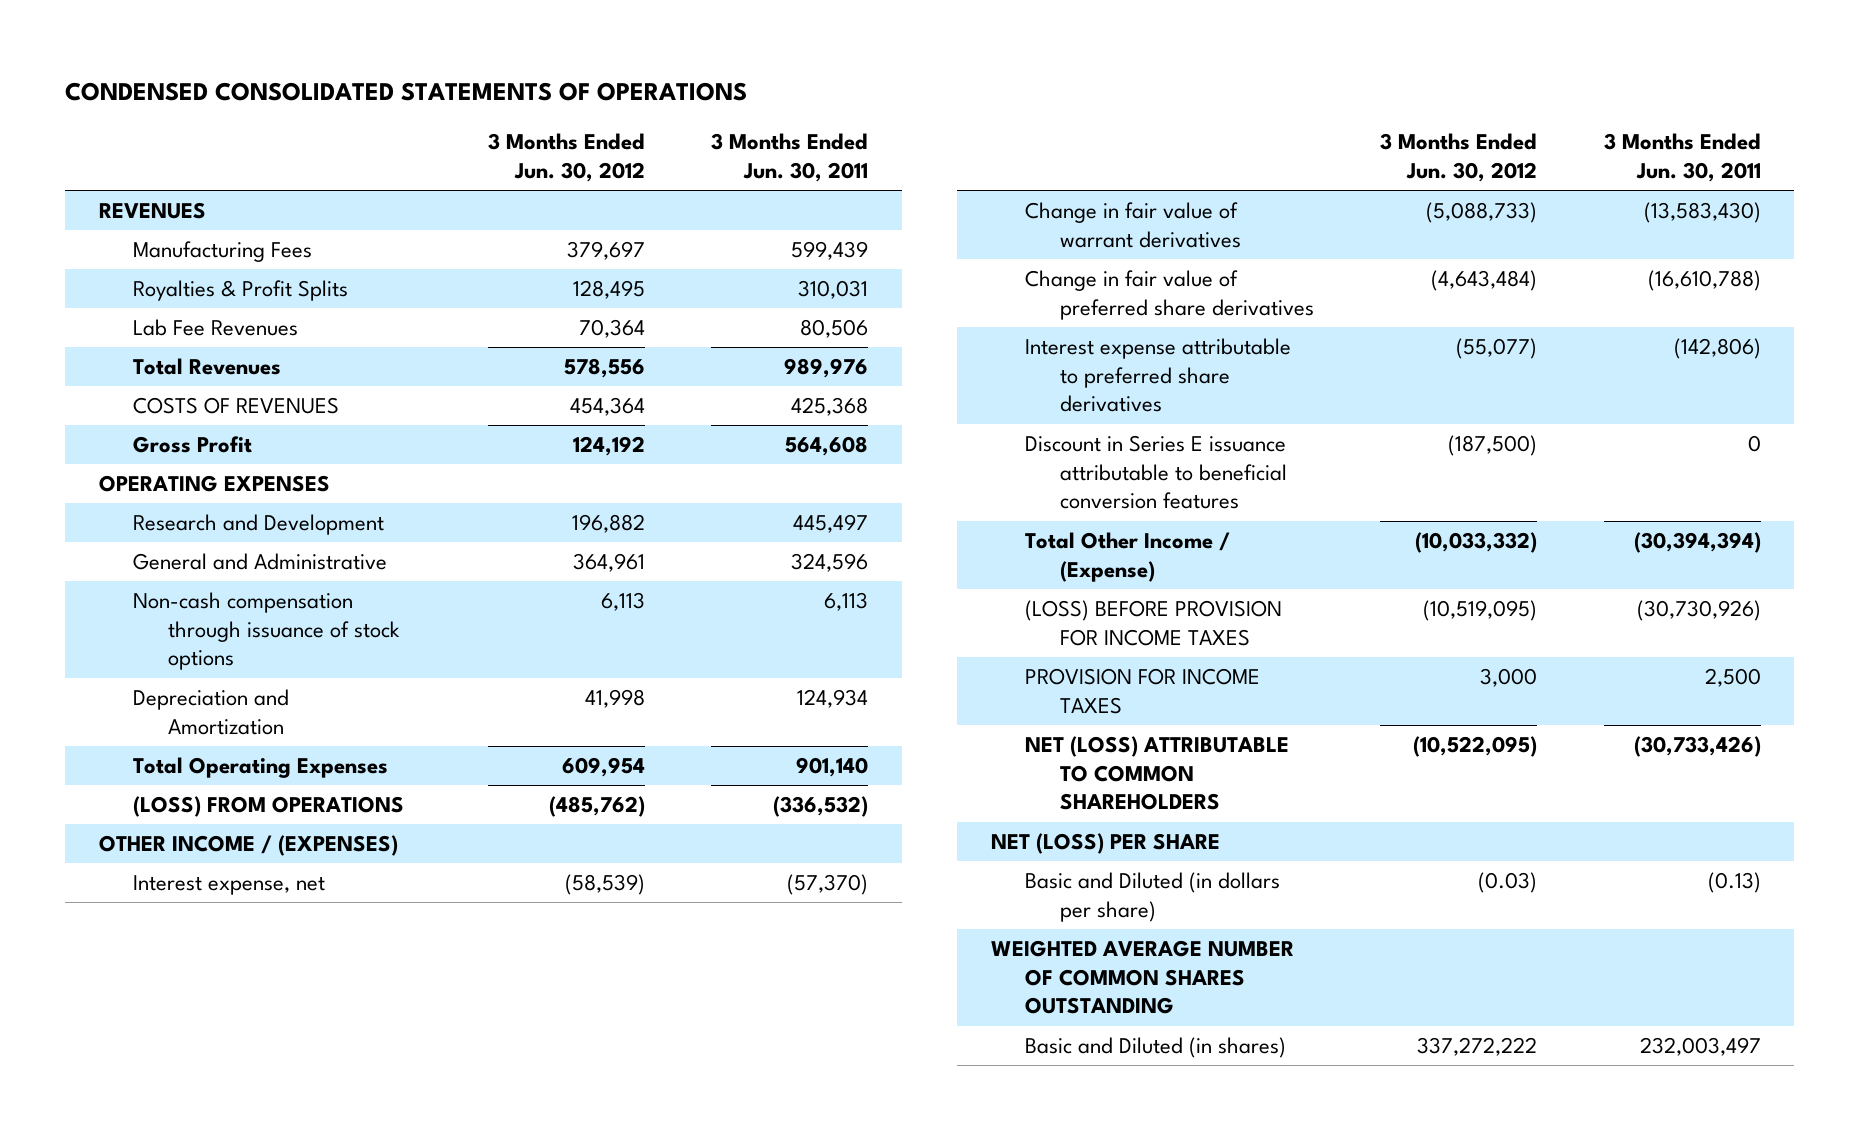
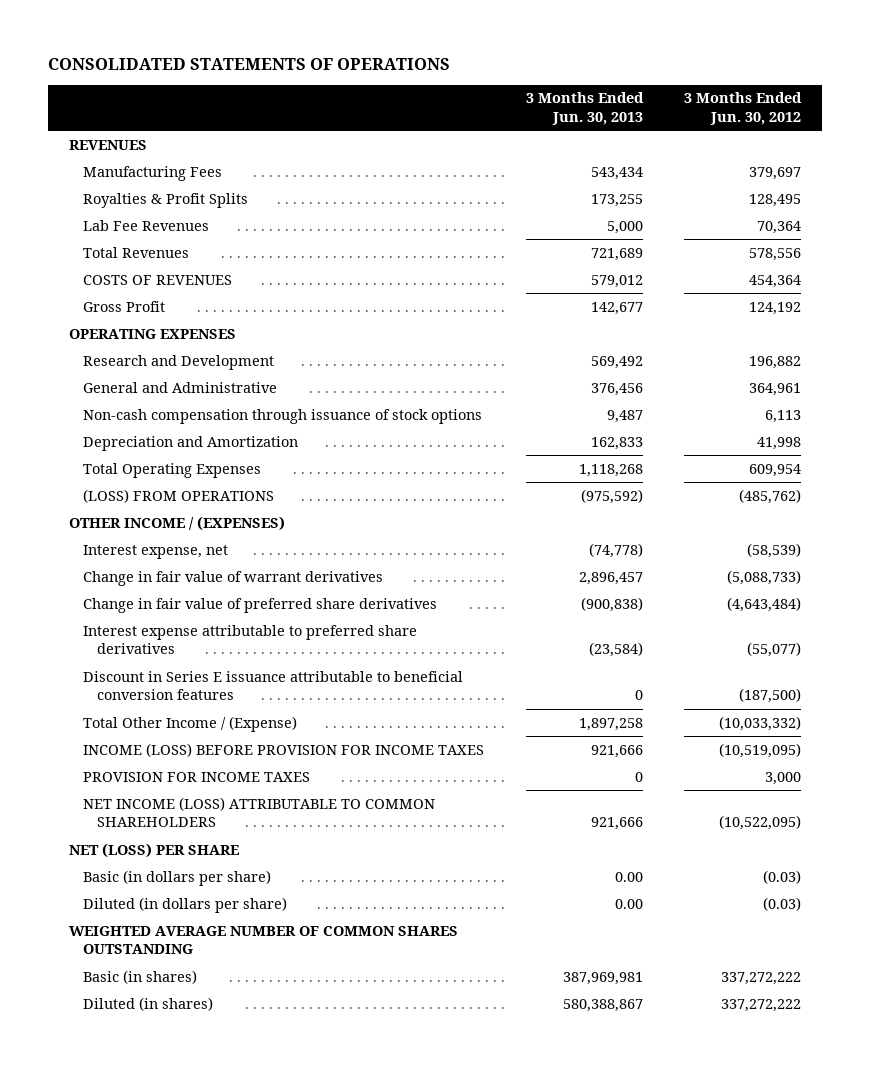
- CONDENSED CONSOLIDATED STATEMENTS OF OPERATIONS
+ CONSOLIDATED STATEMENTS OF OPERATIONS
- | 3 Months Ended Jun. 30, 2012 | 3 Months Ended Jun. 30, 2011
+ | 3 Months Ended Jun. 30, 2013 | 3 Months Ended Jun. 30, 2012
- (LOSS) BEFORE PROVISION FOR INCOME TAXES | (10,519,095) | (30,730,926)
+ INCOME (LOSS) BEFORE PROVISION FOR INCOME TAXES | 921,666 | (10,519,095)
- NET (LOSS) ATTRIBUTABLE TO COMMON SHAREHOLDERS | (10,522,095) | (30,733,426)
+ NET INCOME (LOSS) ATTRIBUTABLE TO COMMON SHAREHOLDERS | 921,666 | (10,522,095)
- Basic and Diluted (in dollars per share) | (0.03) | (0.13)
+ Basic (in dollars per share) | 0.00 | (0.03)
+ Diluted (in dollars per share) | 0.00 | (0.03)
- Basic and Diluted (in shares) | 337,272,222 | 232,003,497
+ Basic (in shares) | 387,969,981 | 337,272,222
+ Diluted (in shares) | 580,388,867 | 337,272,222

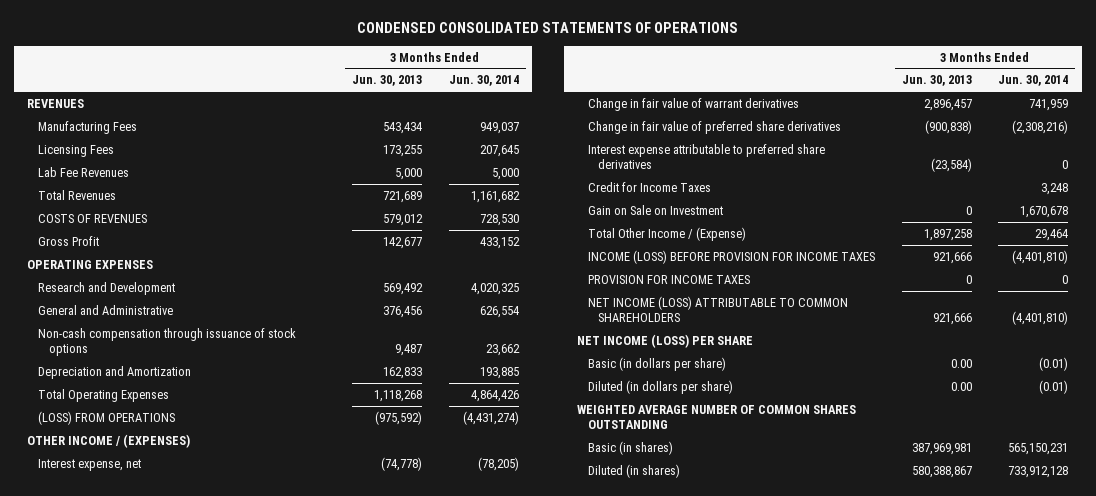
- CONSOLIDATED STATEMENTS OF OPERATIONS
+ CONDENSED CONSOLIDATED STATEMENTS OF OPERATIONS
- | 3 Months Ended Jun. 30, 2013 | 3 Months Ended Jun. 30, 2012
+ | 3 Months Ended Jun. 30, 2013 | 3 Months Ended Jun. 30, 2014
- Royalties & Profit Splits | 173,255 | 128,495
+ Licensing Fees | 173,255 | 207,645
- Discount in Series E issuance attributable to beneficial conversion features | 0 | (187,500)
+ Credit for Income Taxes | | 3,248
+ Gain on Sale on Investment | 0 | 1,670,678
- NET (LOSS) PER SHARE
+ NET INCOME (LOSS) PER SHARE

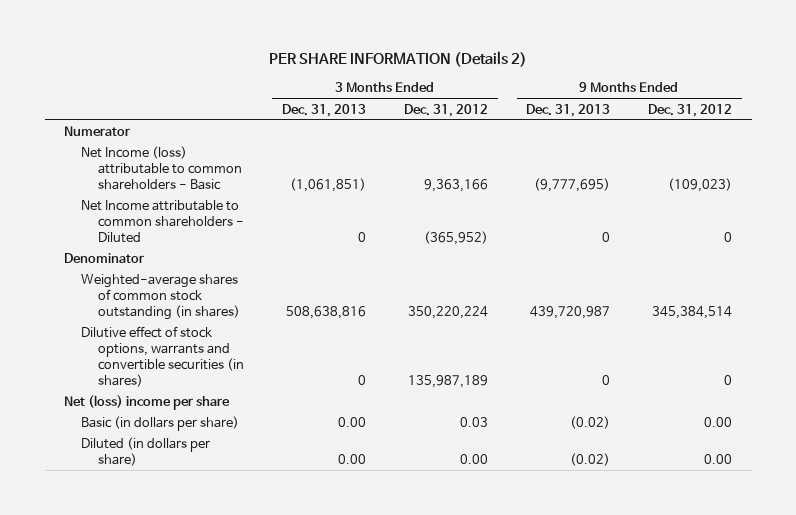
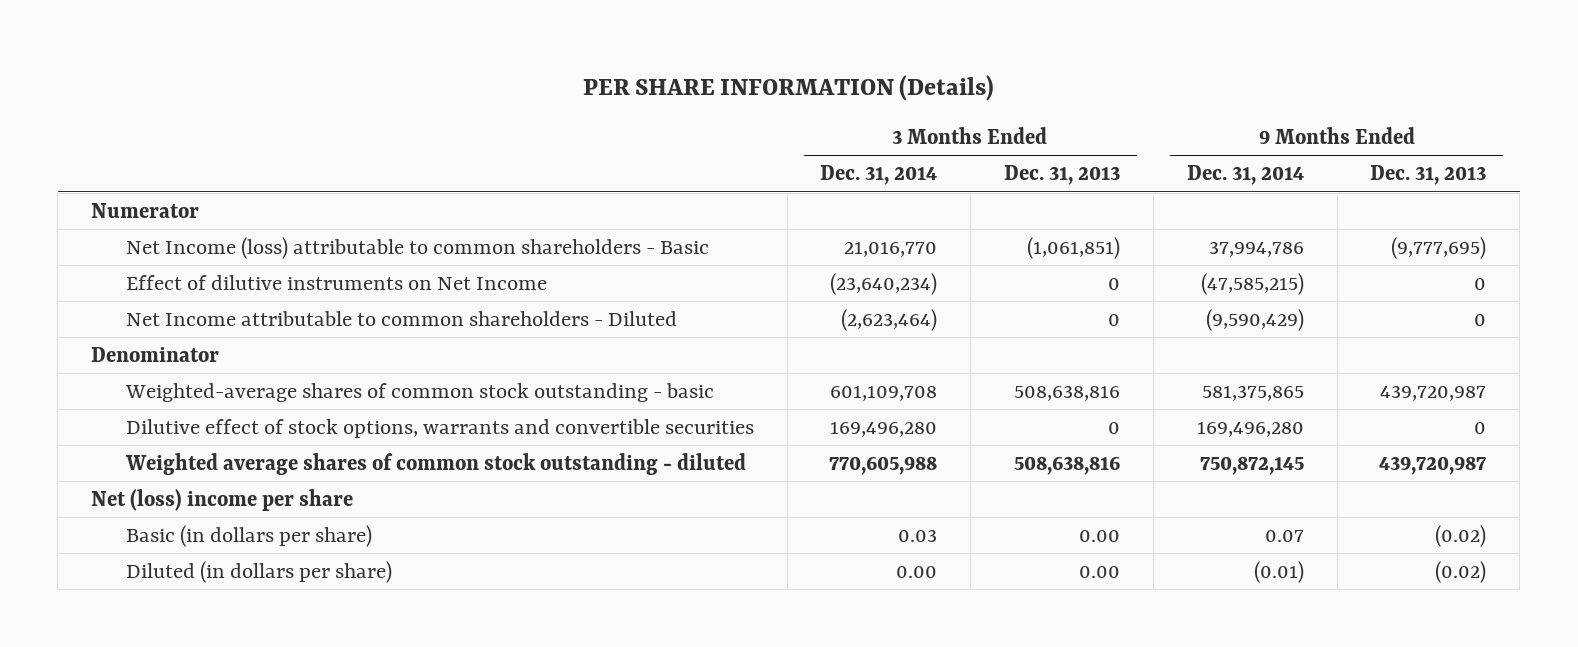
- PER SHARE INFORMATION (Details 2)
+ PER SHARE INFORMATION (Details)
- | 3 Months Ended Dec. 31, 2013 | 3 Months Ended Dec. 31, 2012 | 9 Months Ended Dec. 31, 2013 | 9 Months Ended Dec. 31, 2012
+ | 3 Months Ended Dec. 31, 2014 | 3 Months Ended Dec. 31, 2013 | 9 Months Ended Dec. 31, 2014 | 9 Months Ended Dec. 31, 2013
+ Effect of dilutive instruments on Net Income | (23,640,234) | 0 | (47,585,215) | 0
- Weighted-average shares of common stock outstanding (in shares) | 508,638,816 | 350,220,224 | 439,720,987 | 345,384,514
- Dilutive effect of stock options, warrants and convertible securities (in shares) | 0 | 135,987,189 | 0 | 0
+ Weighted-average shares of common stock outstanding - basic | 601,109,708 | 508,638,816 | 581,375,865 | 439,720,987
+ Dilutive effect of stock options, warrants and convertible securities | 169,496,280 | 0 | 169,496,280 | 0
+ Weighted average shares of common stock outstanding - diluted | 770,605,988 | 508,638,816 | 750,872,145 | 439,720,987

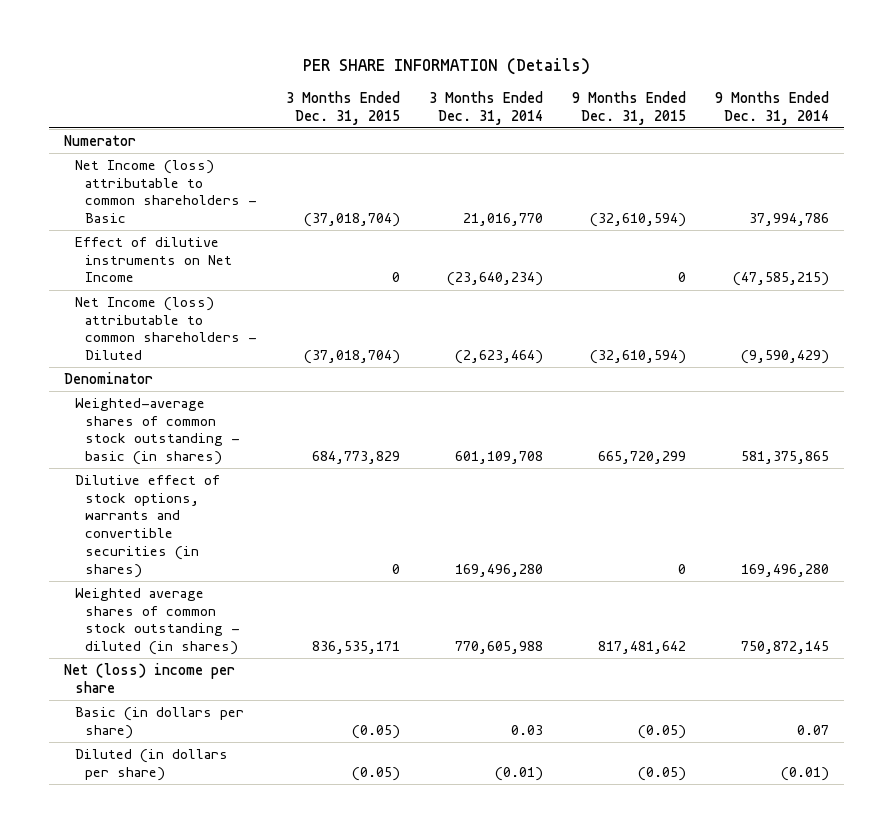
- | 3 Months Ended Dec. 31, 2014 | 3 Months Ended Dec. 31, 2013 | 9 Months Ended Dec. 31, 2014 | 9 Months Ended Dec. 31, 2013
+ | 3 Months Ended Dec. 31, 2015 | 3 Months Ended Dec. 31, 2014 | 9 Months Ended Dec. 31, 2015 | 9 Months Ended Dec. 31, 2014
- Net Income attributable to common shareholders - Diluted | (2,623,464) | 0 | (9,590,429) | 0
+ Net Income (loss) attributable to common shareholders - Diluted | (37,018,704) | (2,623,464) | (32,610,594) | (9,590,429)
- Weighted-average shares of common stock outstanding - basic | 601,109,708 | 508,638,816 | 581,375,865 | 439,720,987
- Dilutive effect of stock options, warrants and convertible securities | 169,496,280 | 0 | 169,496,280 | 0
- Weighted average shares of common stock outstanding - diluted | 770,605,988 | 508,638,816 | 750,872,145 | 439,720,987
+ Weighted-average shares of common stock outstanding - basic (in shares) | 684,773,829 | 601,109,708 | 665,720,299 | 581,375,865
+ Dilutive effect of stock options, warrants and convertible securities (in shares) | 0 | 169,496,280 | 0 | 169,496,280
+ Weighted average shares of common stock outstanding - diluted (in shares) | 836,535,171 | 770,605,988 | 817,481,642 | 750,872,145
- Diluted (in dollars per share) | 0.00 | 0.00 | (0.01) | (0.02)
+ Diluted (in dollars per share) | (0.05) | (0.01) | (0.05) | (0.01)

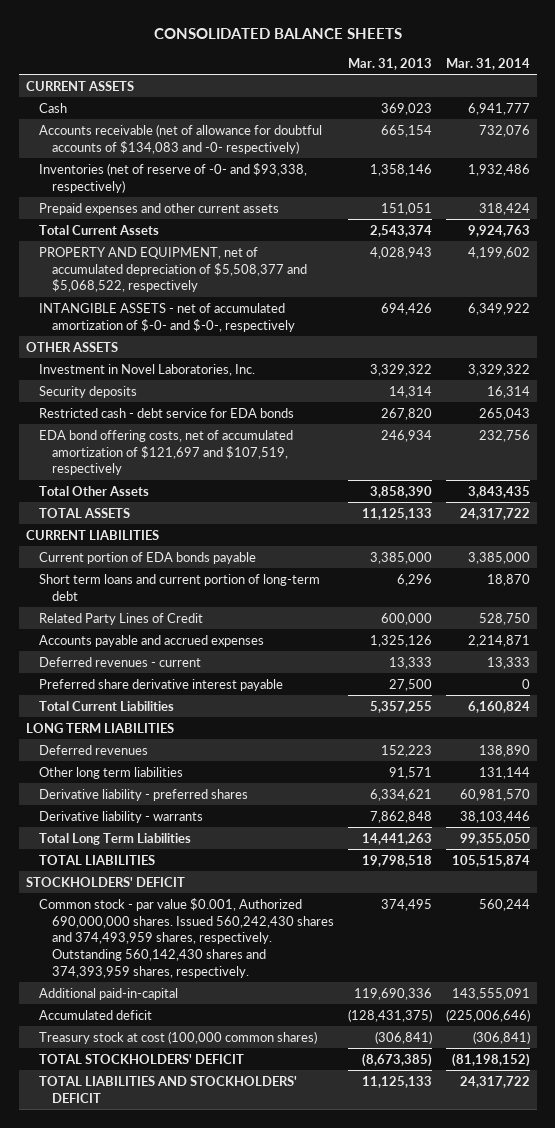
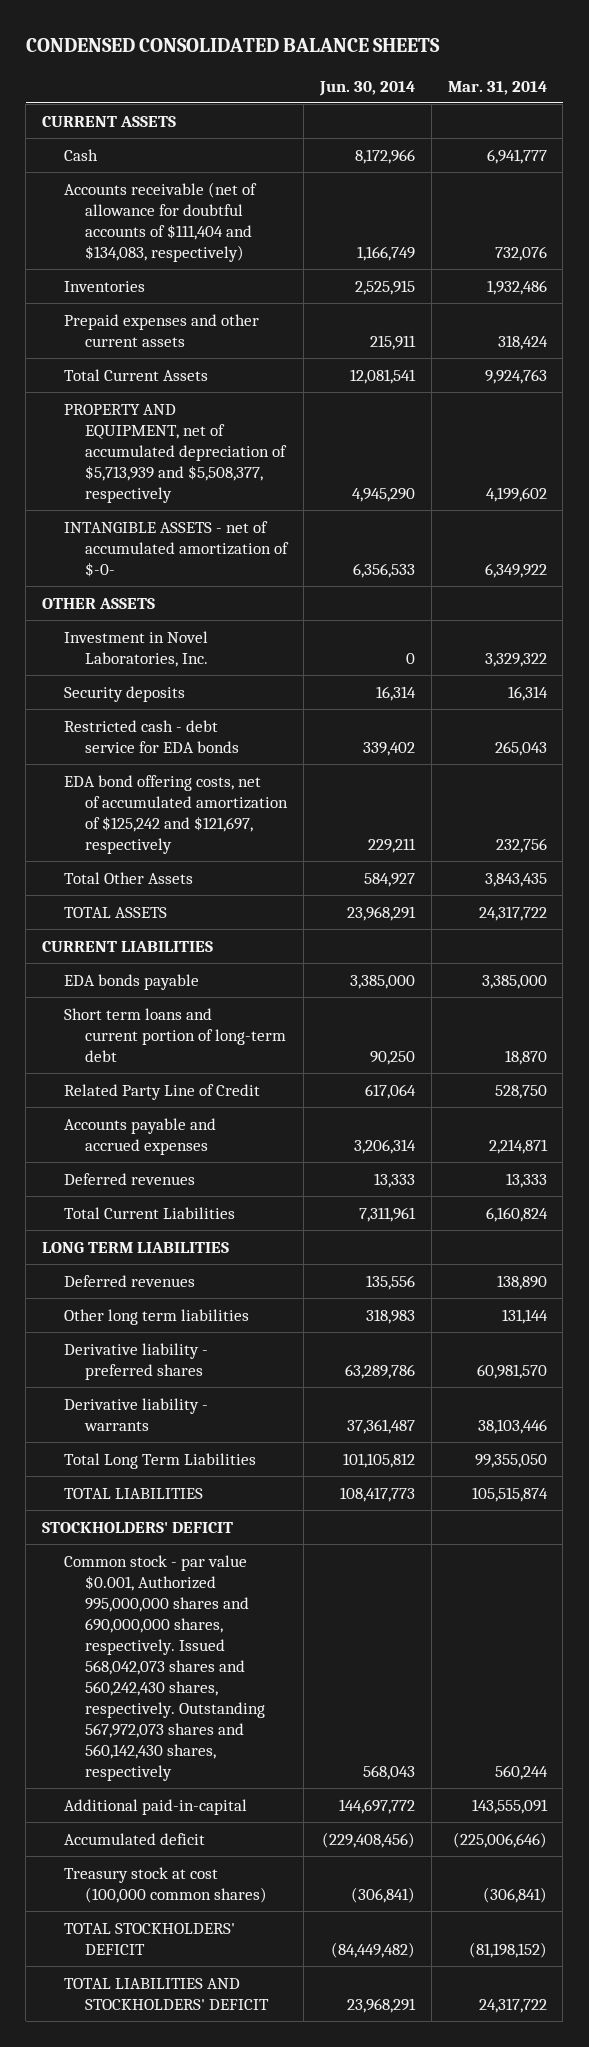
- CONSOLIDATED BALANCE SHEETS
+ CONDENSED CONSOLIDATED BALANCE SHEETS
- | Mar. 31, 2013 | Mar. 31, 2014
+ | Jun. 30, 2014 | Mar. 31, 2014
- Accounts receivable (net of allowance for doubtful accounts of $134,083 and -0- respectively) | 665,154 | 732,076
- Inventories (net of reserve of -0- and $93,338, respectively) | 1,358,146 | 1,932,486
+ Accounts receivable (net of allowance for doubtful accounts of $111,404 and $134,083, respectively) | 1,166,749 | 732,076
+ Inventories | 2,525,915 | 1,932,486
- PROPERTY AND EQUIPMENT, net of accumulated depreciation of $5,508,377 and $5,068,522, respectively | 4,028,943 | 4,199,602
- INTANGIBLE ASSETS - net of accumulated amortization of $-0- and $-0-, respectively | 694,426 | 6,349,922
+ PROPERTY AND EQUIPMENT, net of accumulated depreciation of $5,713,939 and $5,508,377, respectively | 4,945,290 | 4,199,602
+ INTANGIBLE ASSETS - net of accumulated amortization of $-0- | 6,356,533 | 6,349,922
- EDA bond offering costs, net of accumulated amortization of $121,697 and $107,519, respectively | 246,934 | 232,756
+ EDA bond offering costs, net of accumulated amortization of $125,242 and $121,697, respectively | 229,211 | 232,756
- Current portion of EDA bonds payable | 3,385,000 | 3,385,000
+ EDA bonds payable | 3,385,000 | 3,385,000
- Related Party Lines of Credit | 600,000 | 528,750
+ Related Party Line of Credit | 617,064 | 528,750
- Deferred revenues - current | 13,333 | 13,333
- Preferred share derivative interest payable | 27,500 | 0
+ Deferred revenues | 13,333 | 13,333
- Common stock - par value $0.001, Authorized 690,000,000 shares. Issued 560,242,430 shares and 374,493,959 shares, respectively. Outstanding 560,142,430 shares and 374,393,959 shares, respectively. | 374,495 | 560,244
+ Common stock - par value $0.001, Authorized 995,000,000 shares and 690,000,000 shares, respectively. Issued 568,042,073 shares and 560,242,430 shares, respectively. Outstanding 567,972,073 shares and 560,142,430 shares, respectively | 568,043 | 560,244

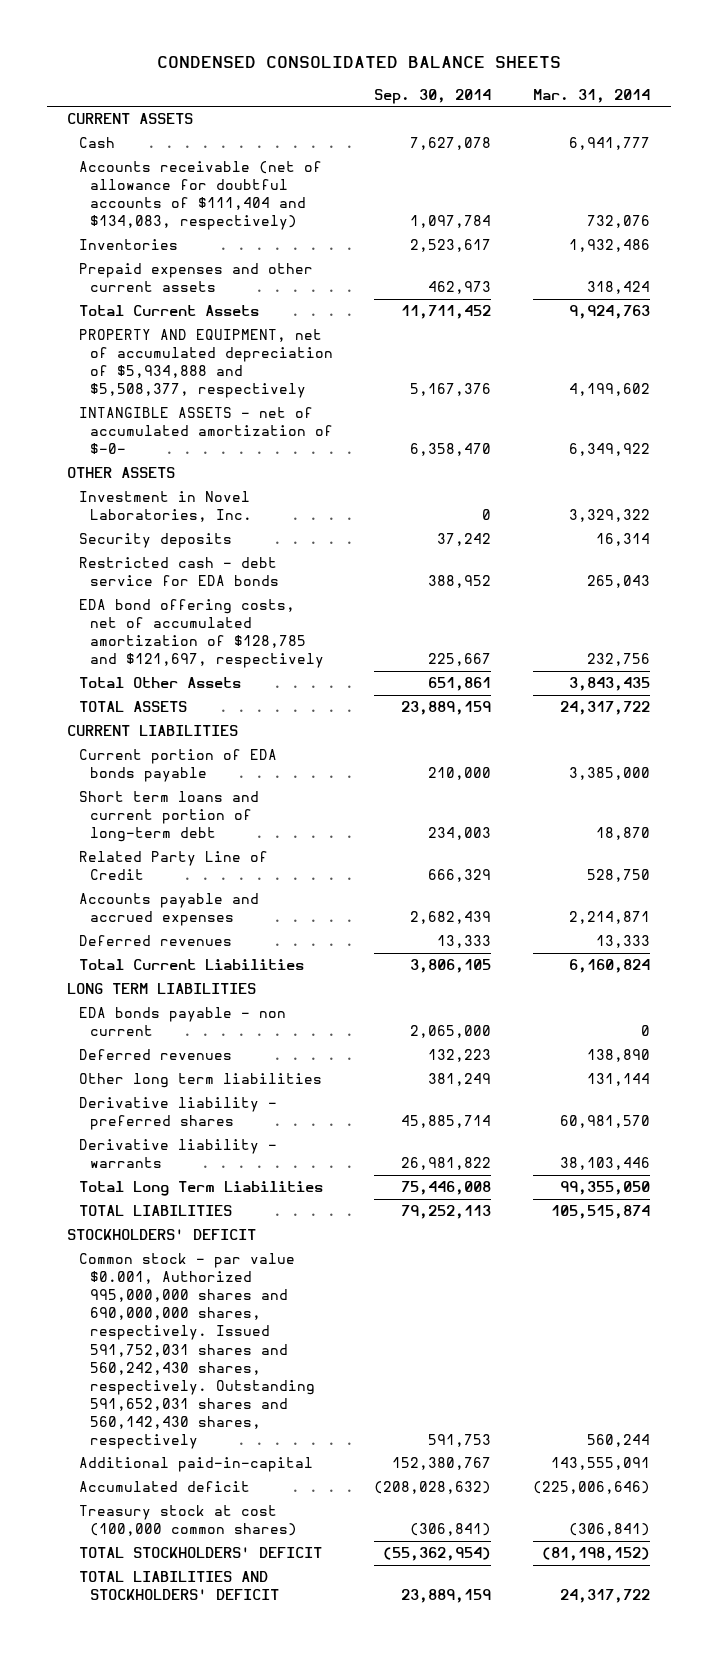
- | Jun. 30, 2014 | Mar. 31, 2014
+ | Sep. 30, 2014 | Mar. 31, 2014
- PROPERTY AND EQUIPMENT, net of accumulated depreciation of $5,713,939 and $5,508,377, respectively | 4,945,290 | 4,199,602
+ PROPERTY AND EQUIPMENT, net of accumulated depreciation of $5,934,888 and $5,508,377, respectively | 5,167,376 | 4,199,602
- EDA bond offering costs, net of accumulated amortization of $125,242 and $121,697, respectively | 229,211 | 232,756
+ EDA bond offering costs, net of accumulated amortization of $128,785 and $121,697, respectively | 225,667 | 232,756
- EDA bonds payable | 3,385,000 | 3,385,000
+ Current portion of EDA bonds payable | 210,000 | 3,385,000
+ EDA bonds payable - non current | 2,065,000 | 0
- Common stock - par value $0.001, Authorized 995,000,000 shares and 690,000,000 shares, respectively. Issued 568,042,073 shares and 560,242,430 shares, respectively. Outstanding 567,972,073 shares and 560,142,430 shares, respectively | 568,043 | 560,244
+ Common stock - par value $0.001, Authorized 995,000,000 shares and 690,000,000 shares, respectively. Issued 591,752,031 shares and 560,242,430 shares, respectively. Outstanding 591,652,031 shares and 560,142,430 shares, respectively | 591,753 | 560,244

